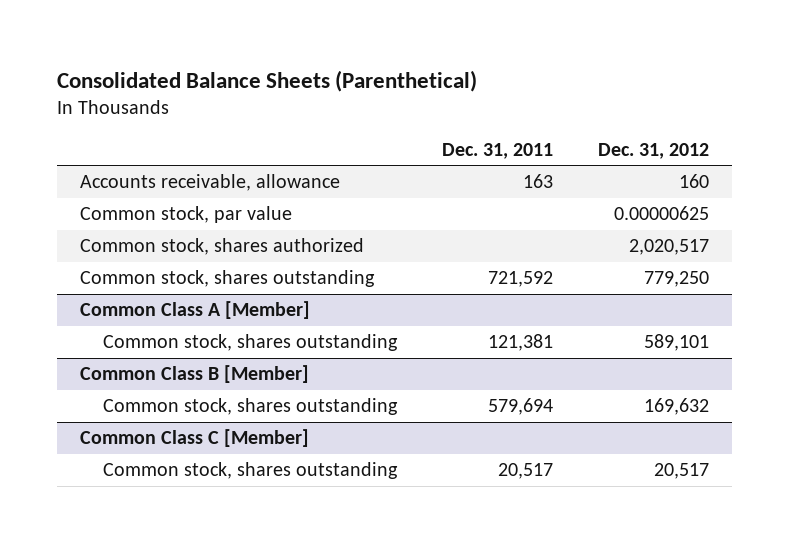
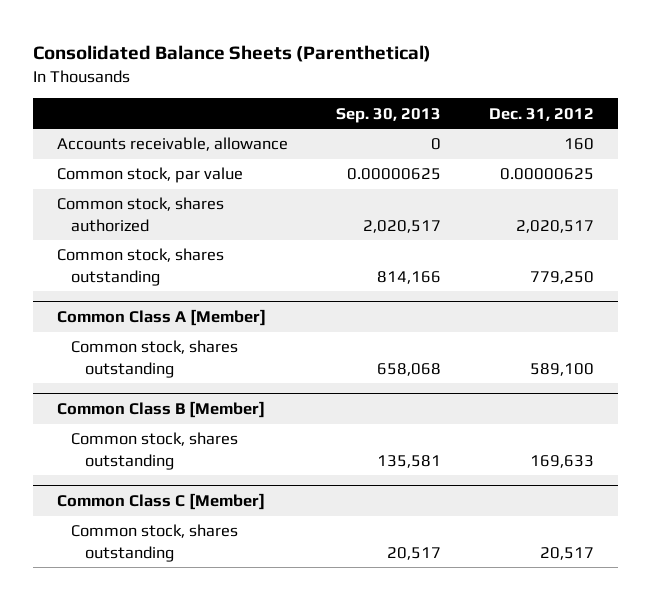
- | Dec. 31, 2011 | Dec. 31, 2012
+ | Sep. 30, 2013 | Dec. 31, 2012
@ Common Class A [Member]
- Common stock, shares outstanding | 121,381 | 589,101
+ Common stock, shares outstanding | 658,068 | 589,100
@ Common Class B [Member]
- Common stock, shares outstanding | 579,694 | 169,632
+ Common stock, shares outstanding | 135,581 | 169,633

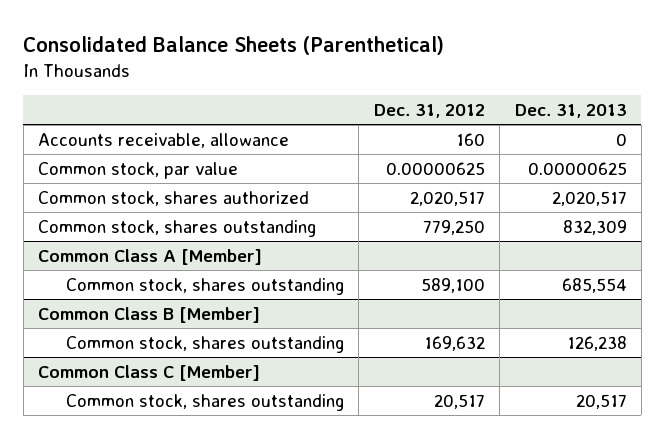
- | Sep. 30, 2013 | Dec. 31, 2012
+ | Dec. 31, 2012 | Dec. 31, 2013
@ Common Class B [Member]
- Common stock, shares outstanding | 135,581 | 169,633
+ Common stock, shares outstanding | 169,632 | 126,238

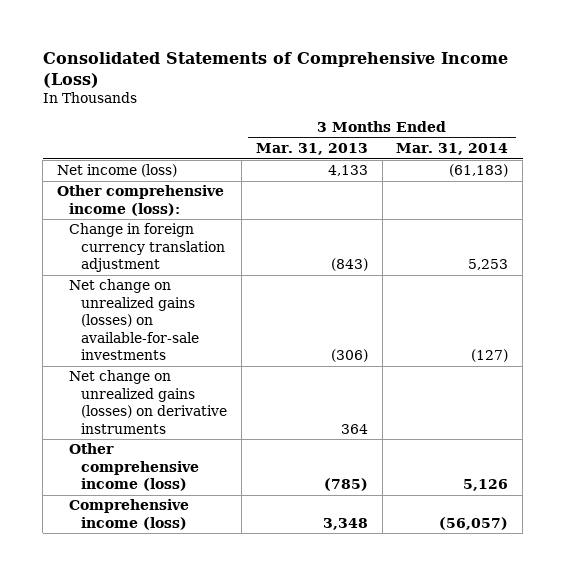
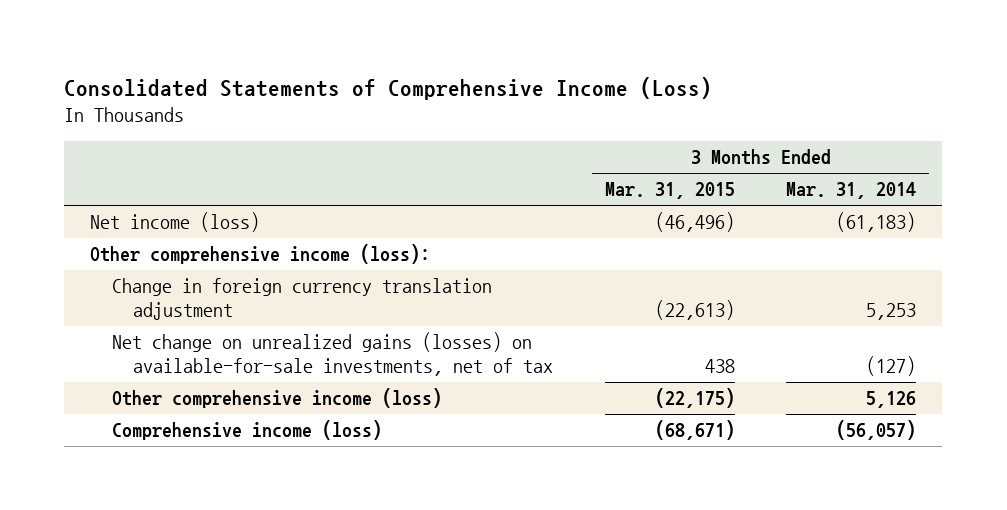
- | 3 Months Ended Mar. 31, 2013 | 3 Months Ended Mar. 31, 2014
+ | 3 Months Ended Mar. 31, 2015 | 3 Months Ended Mar. 31, 2014
- Net change on unrealized gains (losses) on available-for-sale investments | (306) | (127)
- Net change on unrealized gains (losses) on derivative instruments | 364 |
+ Net change on unrealized gains (losses) on available-for-sale investments, net of tax | 438 | (127)

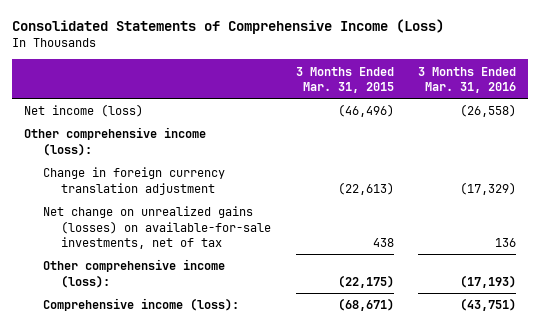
- | 3 Months Ended Mar. 31, 2015 | 3 Months Ended Mar. 31, 2014
+ | 3 Months Ended Mar. 31, 2015 | 3 Months Ended Mar. 31, 2016
- Other comprehensive income (loss) | (22,175) | 5,126
- Comprehensive income (loss) | (68,671) | (56,057)
+ Other comprehensive income (loss): | (22,175) | (17,193)
+ Comprehensive income (loss): | (68,671) | (43,751)

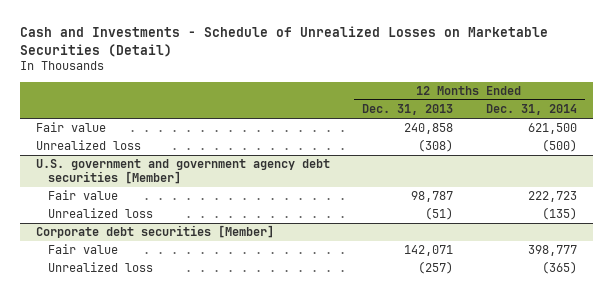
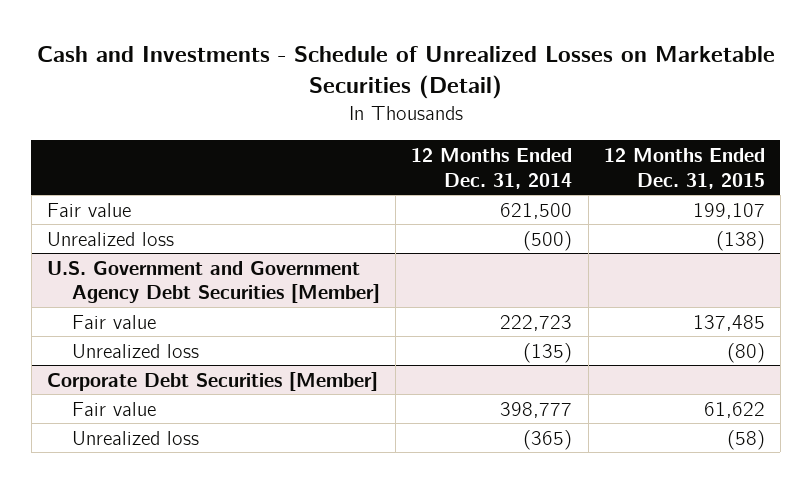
- | 12 Months Ended Dec. 31, 2013 | 12 Months Ended Dec. 31, 2014
+ | 12 Months Ended Dec. 31, 2014 | 12 Months Ended Dec. 31, 2015
- U.S. government and government agency debt securities [Member]
+ U.S. Government and Government Agency Debt Securities [Member]
- Corporate debt securities [Member]
+ Corporate Debt Securities [Member]

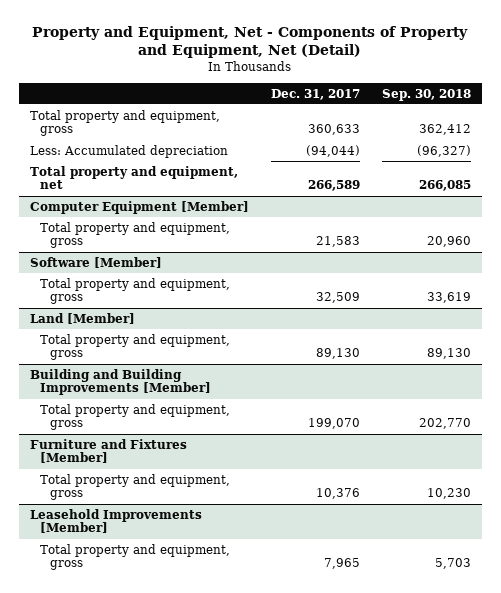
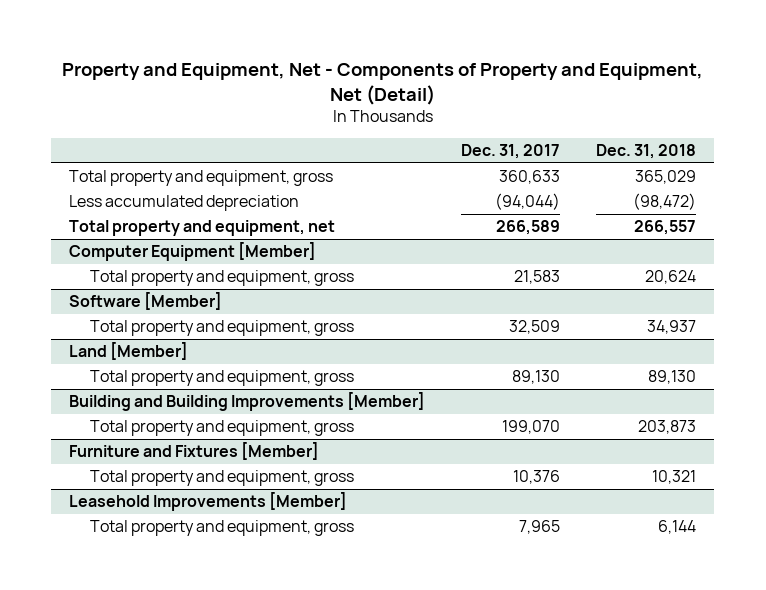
- | Dec. 31, 2017 | Sep. 30, 2018
+ | Dec. 31, 2017 | Dec. 31, 2018
- Less: Accumulated depreciation | (94,044) | (96,327)
+ Less accumulated depreciation | (94,044) | (98,472)

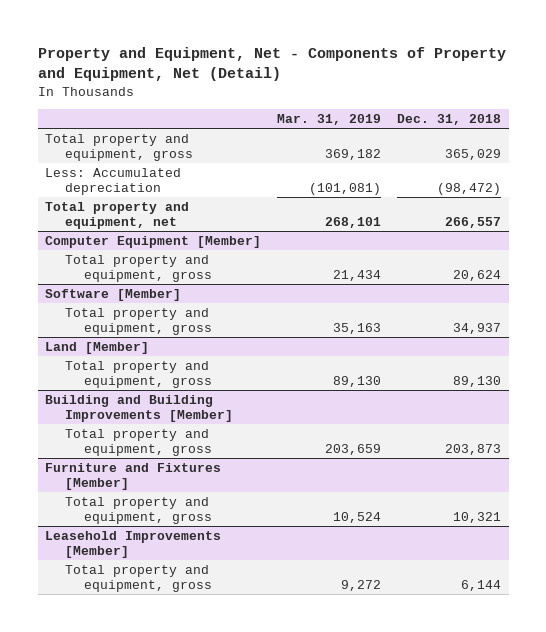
- | Dec. 31, 2017 | Dec. 31, 2018
+ | Mar. 31, 2019 | Dec. 31, 2018
- Less accumulated depreciation | (94,044) | (98,472)
+ Less: Accumulated depreciation | (101,081) | (98,472)

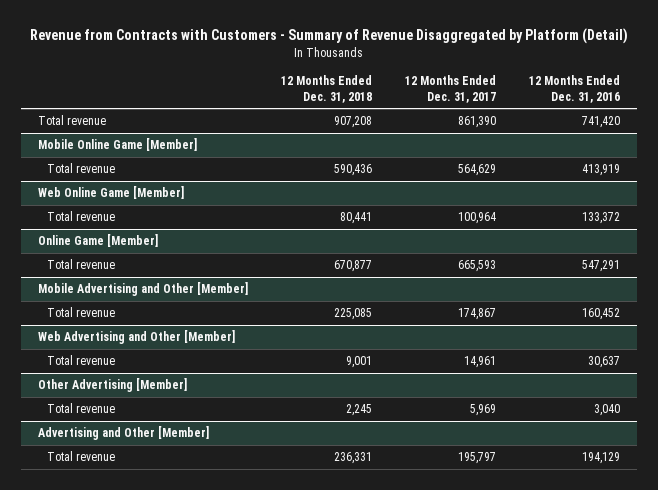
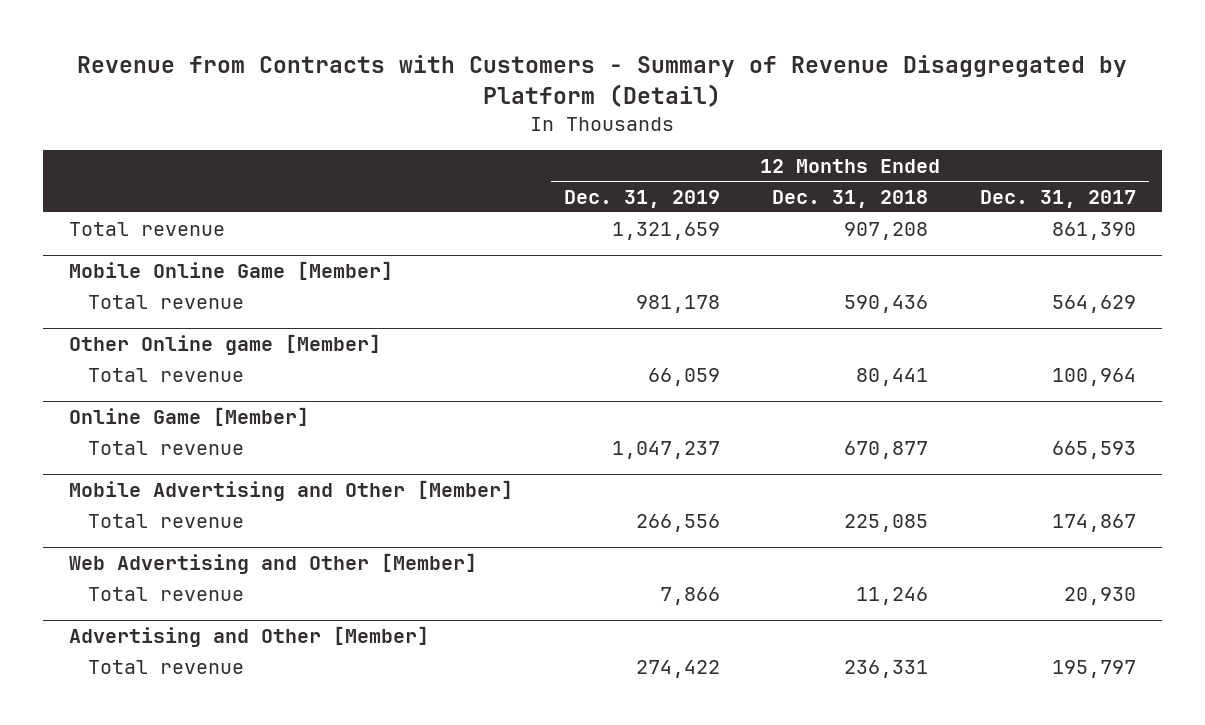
- | 12 Months Ended Dec. 31, 2018 | 12 Months Ended Dec. 31, 2017 | 12 Months Ended Dec. 31, 2016
+ | 12 Months Ended Dec. 31, 2019 | 12 Months Ended Dec. 31, 2018 | 12 Months Ended Dec. 31, 2017
- Web Online Game [Member]
+ Other Online game [Member]
@ Web Advertising and Other [Member]
- Total revenue | 9,001 | 14,961 | 30,637
- Other Advertising [Member]
- Total revenue | 2,245 | 5,969 | 3,040
@ Web Advertising and Other [Member]
+ Total revenue | 7,866 | 11,246 | 20,930

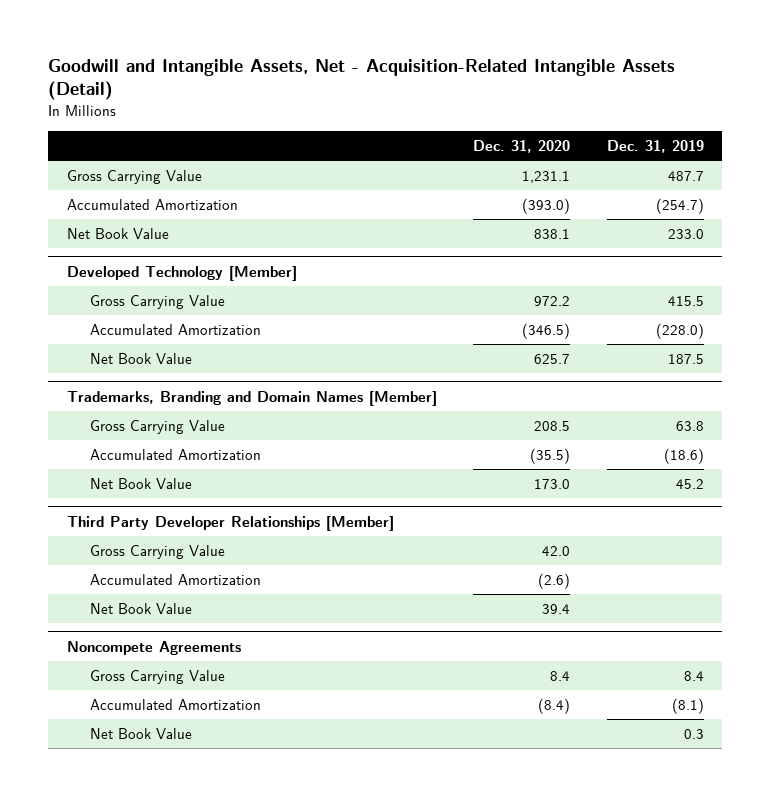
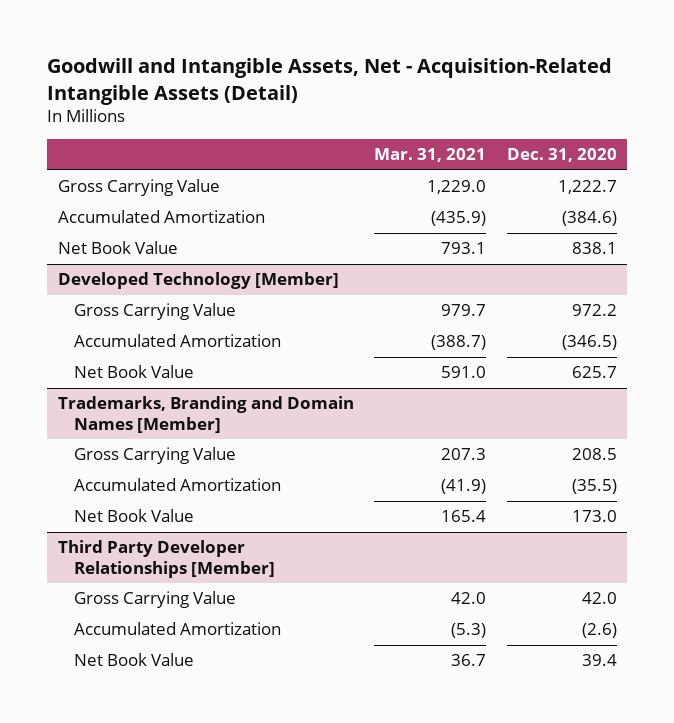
- | Dec. 31, 2020 | Dec. 31, 2019
+ | Mar. 31, 2021 | Dec. 31, 2020
- Gross Carrying Value | 1,231.1 | 487.7
- Accumulated Amortization | (393.0) | (254.7)
+ Gross Carrying Value | 1,229.0 | 1,222.7
+ Accumulated Amortization | (435.9) | (384.6)
- Noncompete Agreements
- Gross Carrying Value | 8.4 | 8.4
- Accumulated Amortization | (8.4) | (8.1)
- Net Book Value | | 0.3

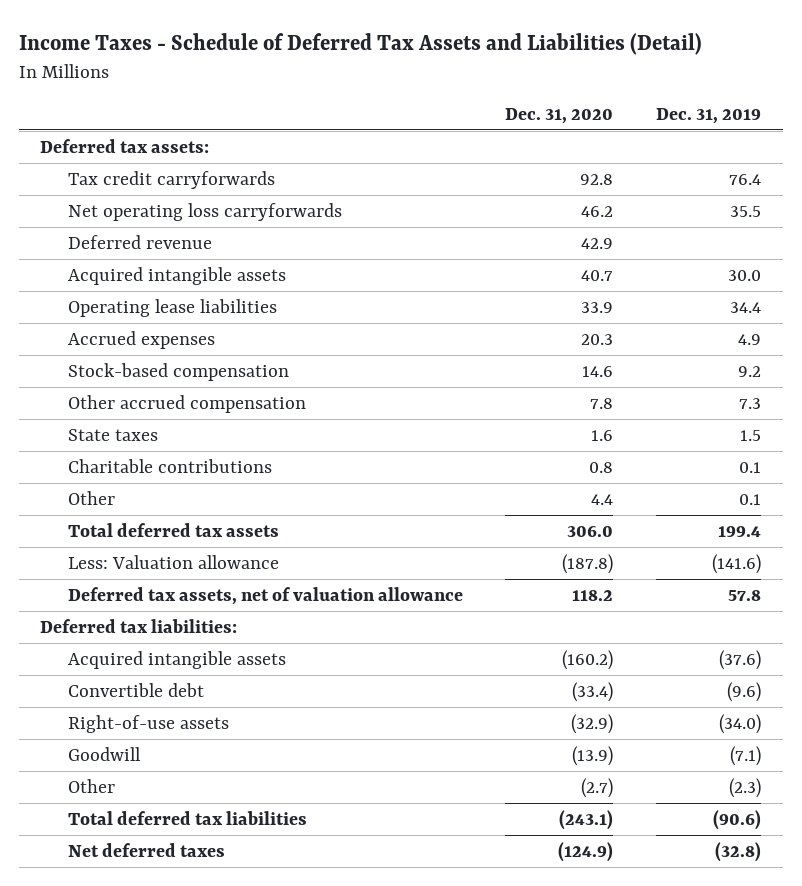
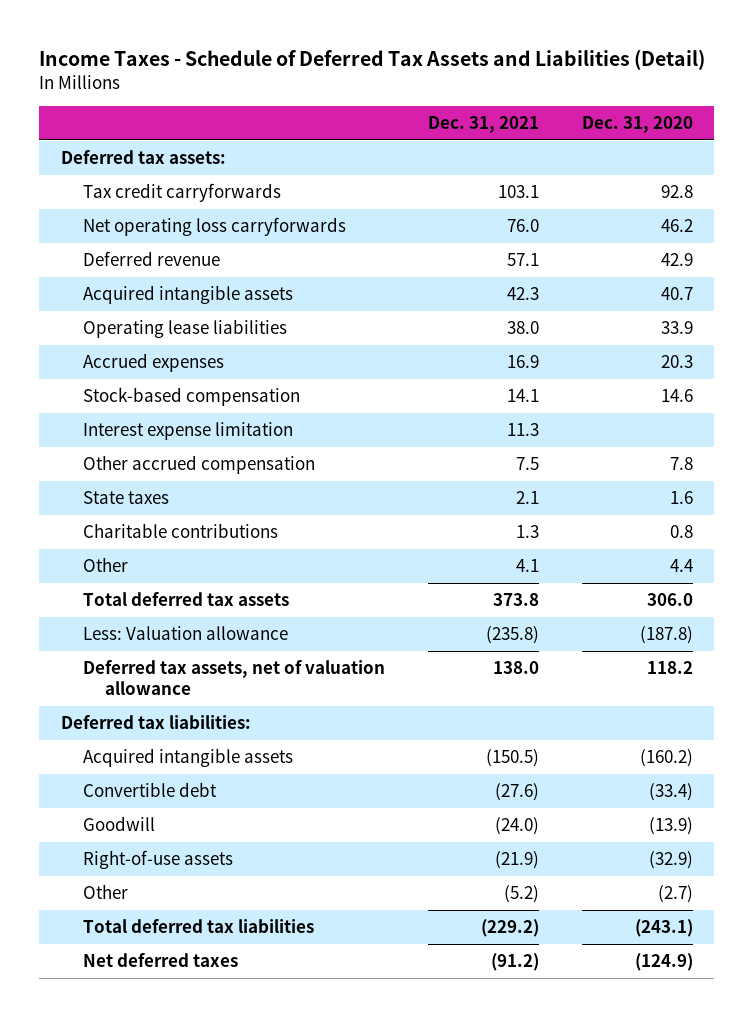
- | Dec. 31, 2020 | Dec. 31, 2019
+ | Dec. 31, 2021 | Dec. 31, 2020
+ Interest expense limitation | 11.3 |
moved down: Right-of-use assets | (21.9) | (32.9)

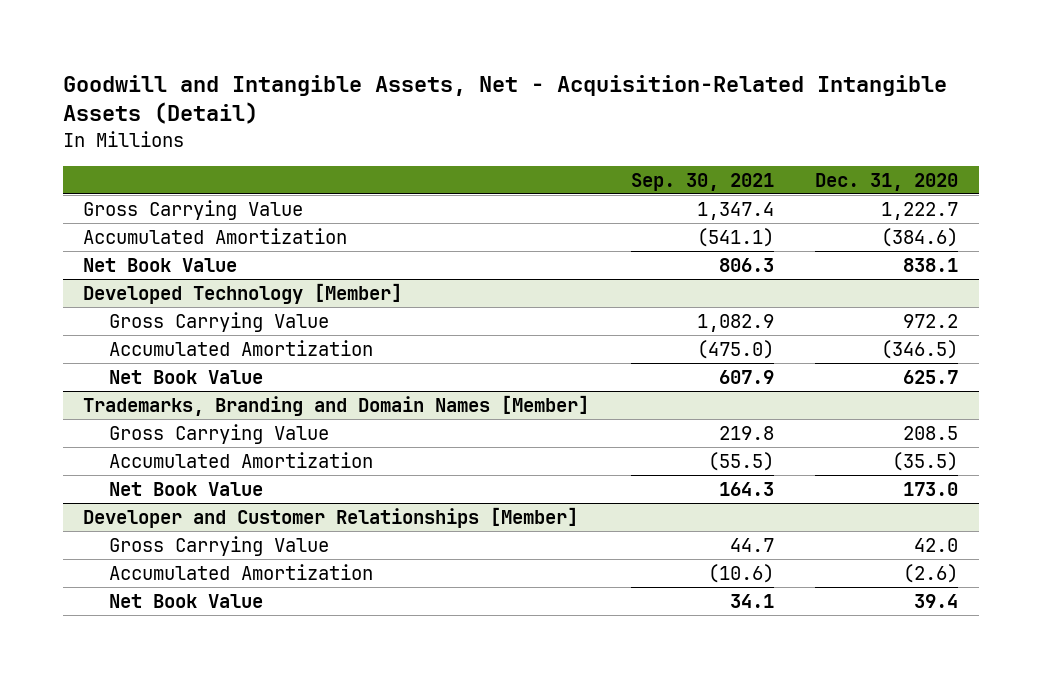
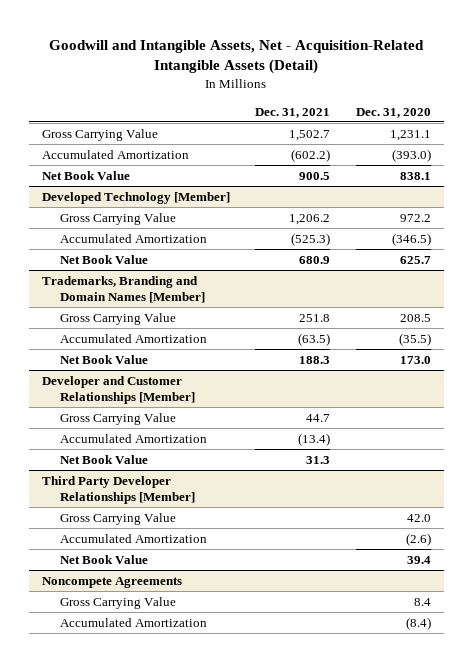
- | Sep. 30, 2021 | Dec. 31, 2020
+ | Dec. 31, 2021 | Dec. 31, 2020
- Gross Carrying Value | 1,347.4 | 1,222.7
- Accumulated Amortization | (541.1) | (384.6)
+ Gross Carrying Value | 1,502.7 | 1,231.1
+ Accumulated Amortization | (602.2) | (393.0)
@ Developer and Customer Relationships [Member]
+ Gross Carrying Value | 44.7 |
+ Accumulated Amortization | (13.4) |
+ Net Book Value | 31.3 |
+ Third Party Developer Relationships [Member]
+ Noncompete Agreements
+ Gross Carrying Value | | 8.4
+ Accumulated Amortization | | (8.4)

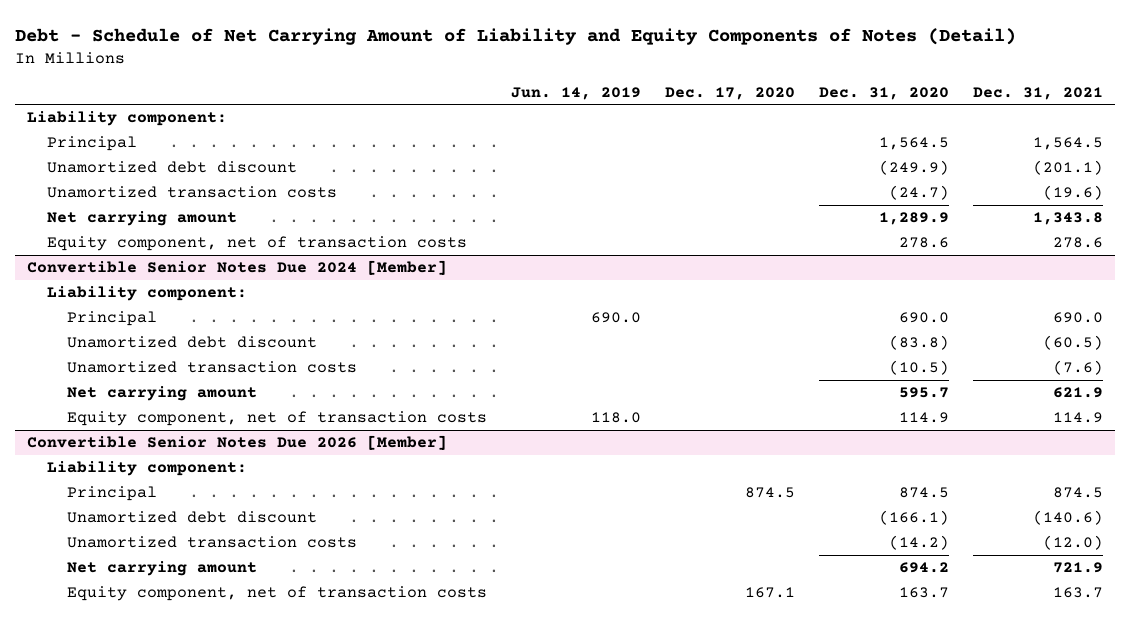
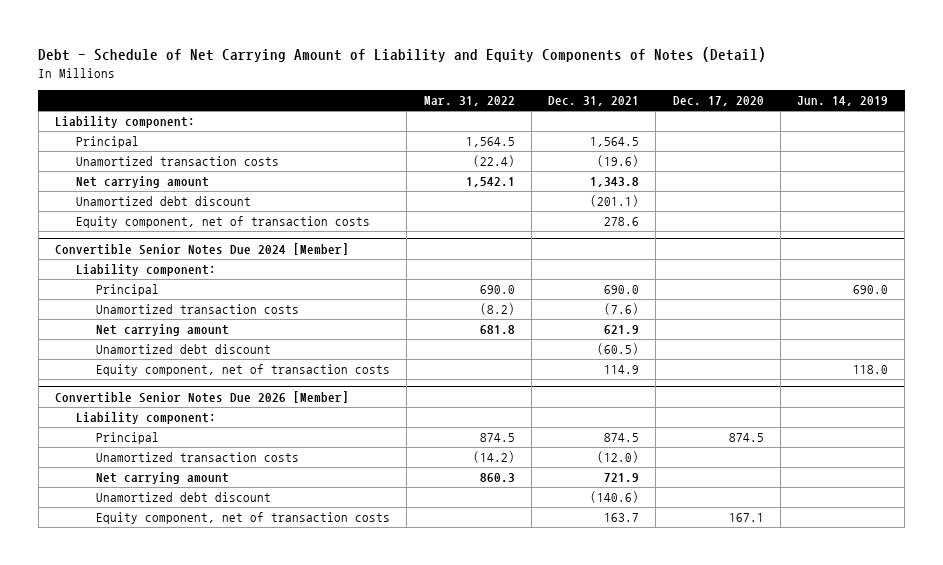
- | Jun. 14, 2019 | Dec. 17, 2020 | Dec. 31, 2020 | Dec. 31, 2021
+ | Mar. 31, 2022 | Dec. 31, 2021 | Dec. 17, 2020 | Jun. 14, 2019
moved down: Unamortized debt discount | | (201.1) | |
@ Convertible Senior Notes Due 2024 [Member]
moved down: Unamortized debt discount | | (60.5) | |
@ Convertible Senior Notes Due 2026 [Member]
moved down: Unamortized debt discount | | (140.6) | |

